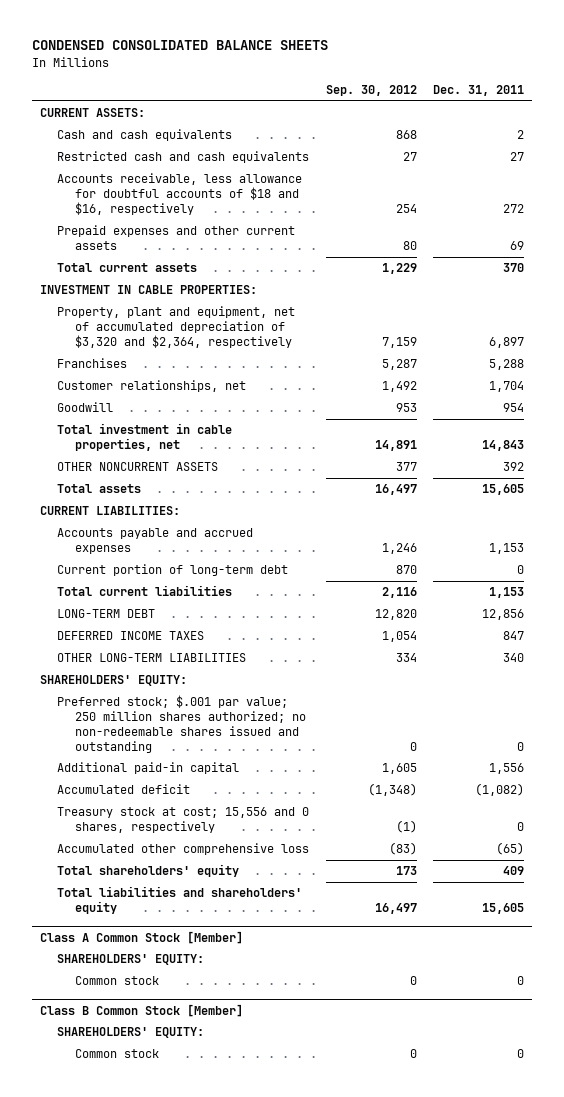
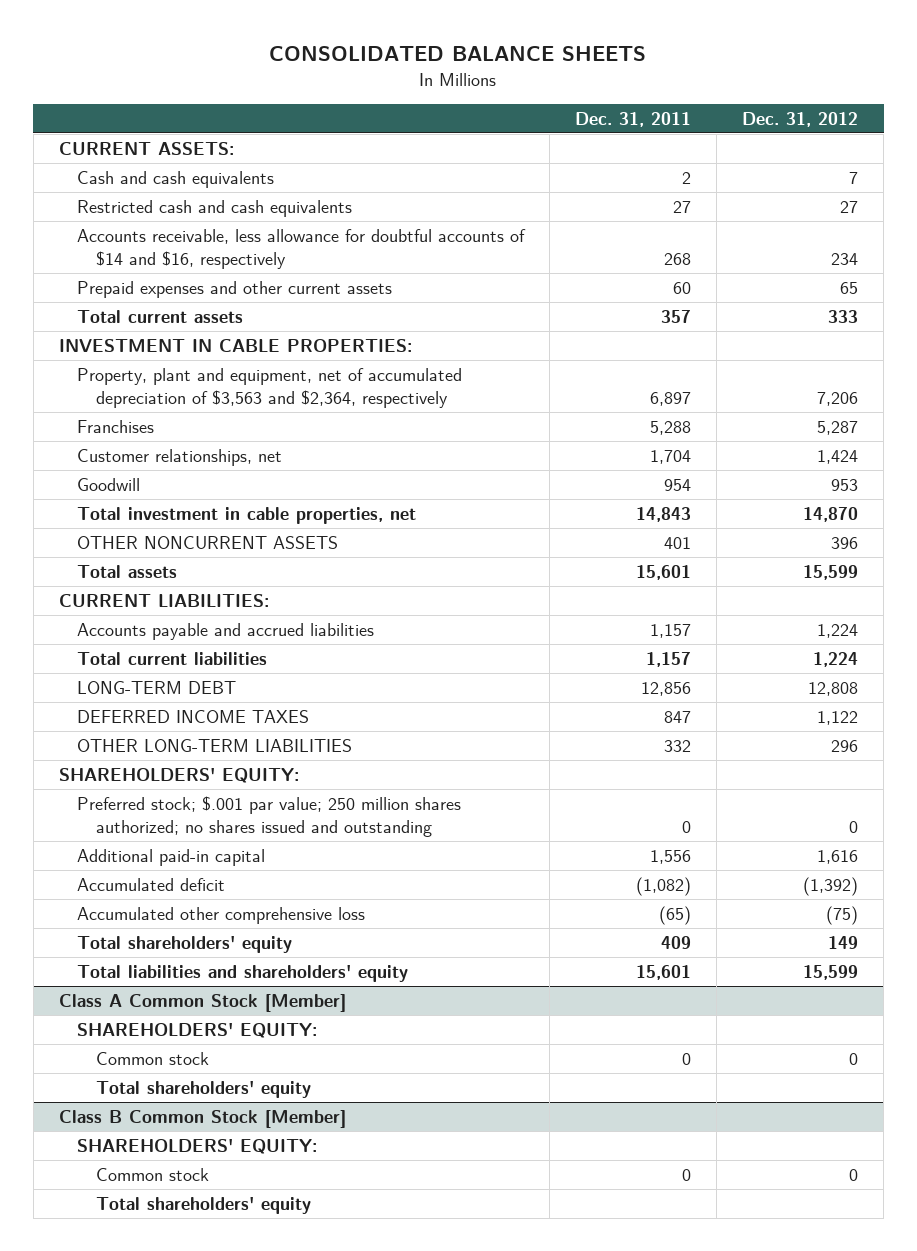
- CONDENSED CONSOLIDATED BALANCE SHEETS
+ CONSOLIDATED BALANCE SHEETS
- | Sep. 30, 2012 | Dec. 31, 2011
+ | Dec. 31, 2011 | Dec. 31, 2012
- Accounts receivable, less allowance for doubtful accounts of $18 and $16, respectively | 254 | 272
- Prepaid expenses and other current assets | 80 | 69
- Total current assets | 1,229 | 370
+ Accounts receivable, less allowance for doubtful accounts of $14 and $16, respectively | 268 | 234
+ Prepaid expenses and other current assets | 60 | 65
+ Total current assets | 357 | 333
- Property, plant and equipment, net of accumulated depreciation of $3,320 and $2,364, respectively | 7,159 | 6,897
+ Property, plant and equipment, net of accumulated depreciation of $3,563 and $2,364, respectively | 6,897 | 7,206
- OTHER NONCURRENT ASSETS | 377 | 392
- Total assets | 16,497 | 15,605
+ OTHER NONCURRENT ASSETS | 401 | 396
+ Total assets | 15,601 | 15,599
- Accounts payable and accrued expenses | 1,246 | 1,153
- Current portion of long-term debt | 870 | 0
- Total current liabilities | 2,116 | 1,153
+ Accounts payable and accrued liabilities | 1,157 | 1,224
+ Total current liabilities | 1,157 | 1,224
- OTHER LONG-TERM LIABILITIES | 334 | 340
+ OTHER LONG-TERM LIABILITIES | 332 | 296
- Preferred stock; $.001 par value; 250 million shares authorized; no non-redeemable shares issued and outstanding | 0 | 0
+ Preferred stock; $.001 par value; 250 million shares authorized; no shares issued and outstanding | 0 | 0
- Treasury stock at cost; 15,556 and 0 shares, respectively | (1) | 0
- Total liabilities and shareholders' equity | 16,497 | 15,605
+ Total liabilities and shareholders' equity | 15,601 | 15,599
@ Class A Common Stock [Member]
+ Total shareholders' equity
@ Class B Common Stock [Member]
+ Total shareholders' equity

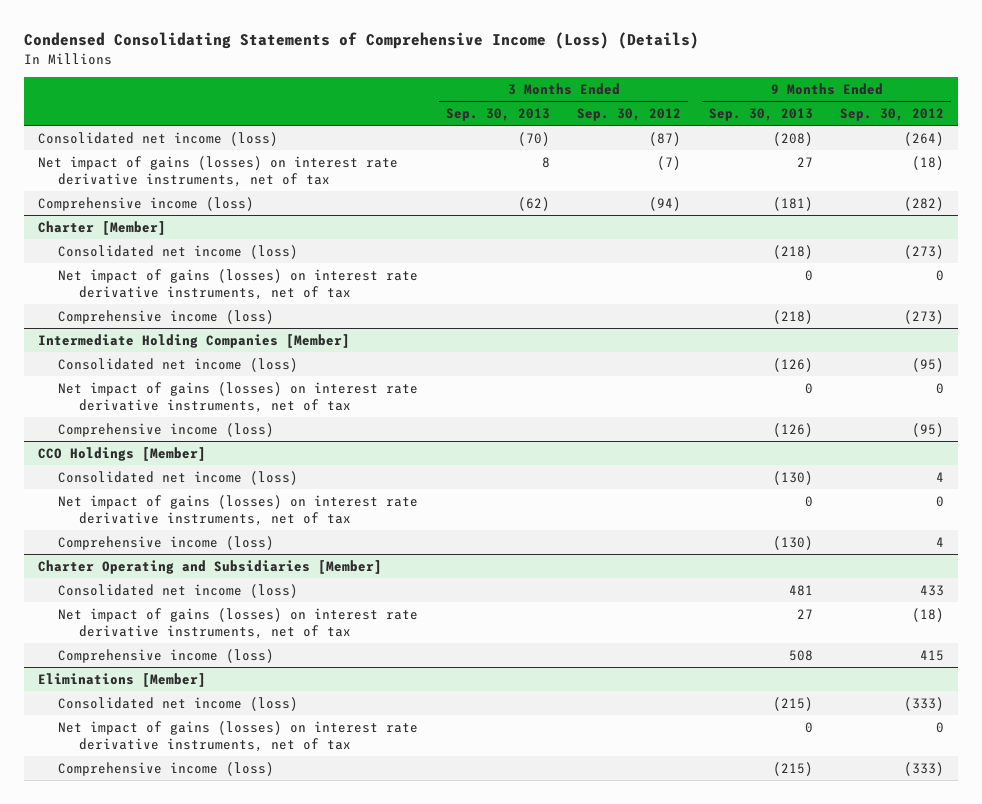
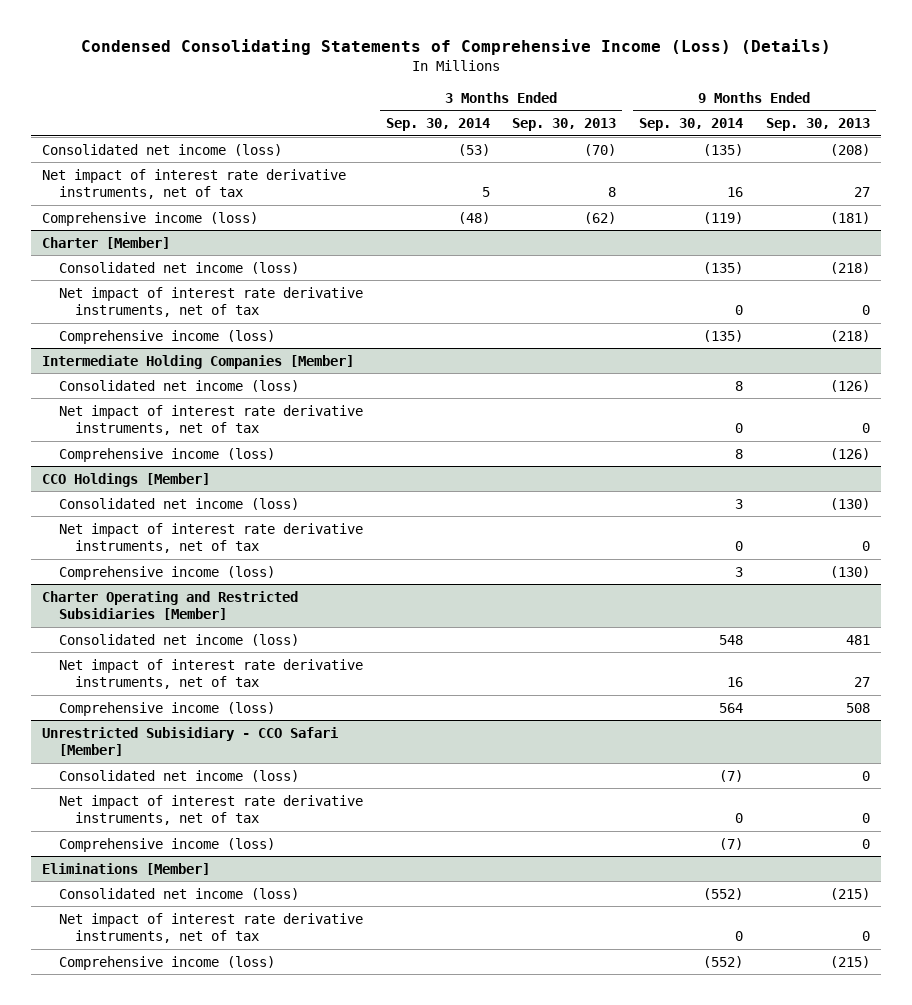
- | 3 Months Ended Sep. 30, 2013 | 3 Months Ended Sep. 30, 2012 | 9 Months Ended Sep. 30, 2013 | 9 Months Ended Sep. 30, 2012
+ | 3 Months Ended Sep. 30, 2014 | 3 Months Ended Sep. 30, 2013 | 9 Months Ended Sep. 30, 2014 | 9 Months Ended Sep. 30, 2013
- Net impact of gains (losses) on interest rate derivative instruments, net of tax | 8 | (7) | 27 | (18)
+ Net impact of interest rate derivative instruments, net of tax | 5 | 8 | 16 | 27
@ Charter [Member]
- Net impact of gains (losses) on interest rate derivative instruments, net of tax | | | 0 | 0
+ Net impact of interest rate derivative instruments, net of tax | | | 0 | 0
@ Intermediate Holding Companies [Member]
- Net impact of gains (losses) on interest rate derivative instruments, net of tax | | | 0 | 0
+ Net impact of interest rate derivative instruments, net of tax | | | 0 | 0
@ CCO Holdings [Member]
- Net impact of gains (losses) on interest rate derivative instruments, net of tax | | | 0 | 0
+ Net impact of interest rate derivative instruments, net of tax | | | 0 | 0
- Charter Operating and Subsidiaries [Member]
+ Charter Operating and Restricted Subsidiaries [Member]
- Net impact of gains (losses) on interest rate derivative instruments, net of tax | | | 27 | (18)
+ Net impact of interest rate derivative instruments, net of tax | | | 16 | 27
+ Unrestricted Subisidiary - CCO Safari [Member]
+ Consolidated net income (loss) | | | (7) | 0
+ Net impact of interest rate derivative instruments, net of tax | | | 0 | 0
+ Comprehensive income (loss) | | | (7) | 0
@ Eliminations [Member]
- Net impact of gains (losses) on interest rate derivative instruments, net of tax | | | 0 | 0
+ Net impact of interest rate derivative instruments, net of tax | | | 0 | 0

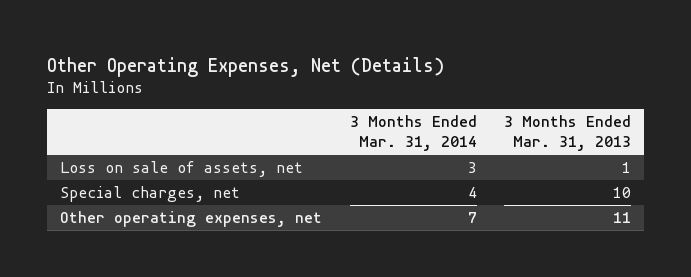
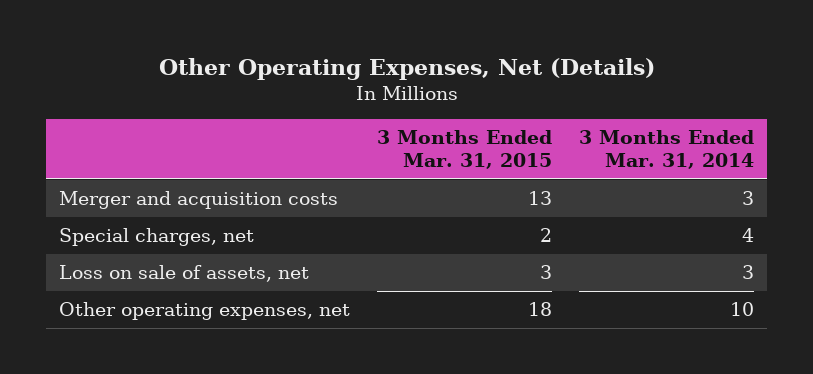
- | 3 Months Ended Mar. 31, 2014 | 3 Months Ended Mar. 31, 2013
+ | 3 Months Ended Mar. 31, 2015 | 3 Months Ended Mar. 31, 2014
+ Merger and acquisition costs | 13 | 3
- Other operating expenses, net | 7 | 11
moved down: Loss on sale of assets, net | 3 | 3
+ Other operating expenses, net | 18 | 10

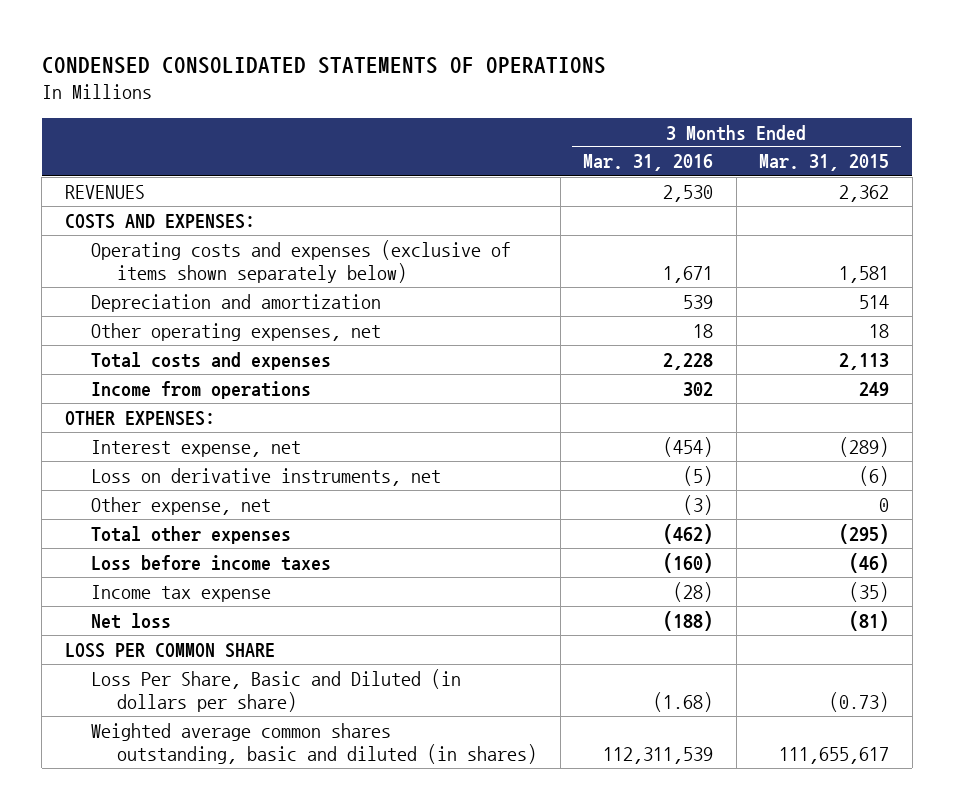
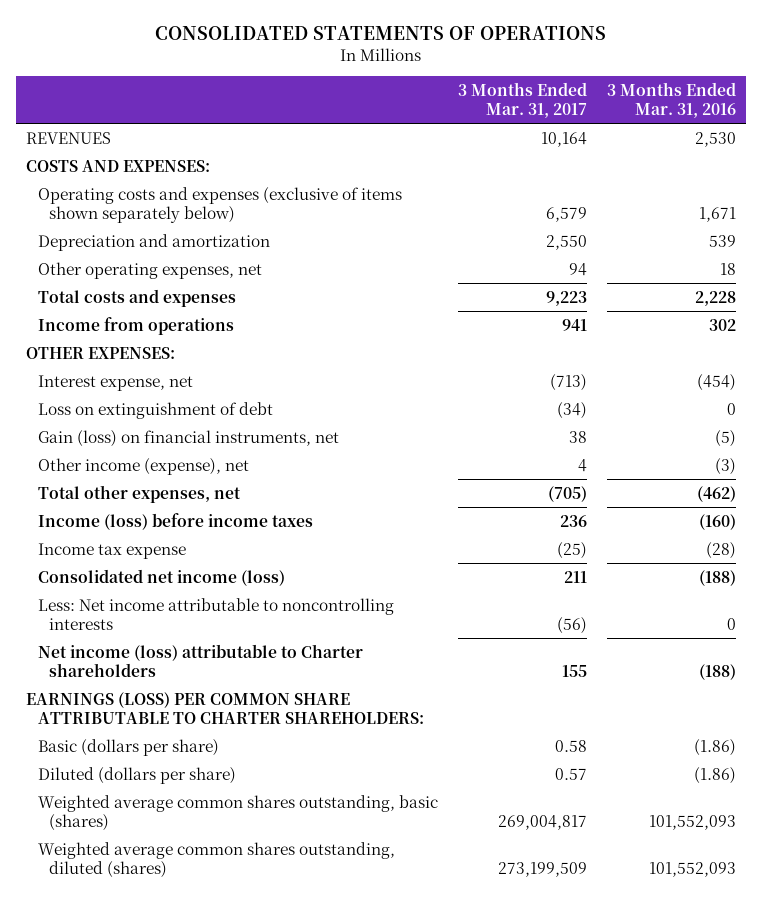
- CONDENSED CONSOLIDATED STATEMENTS OF OPERATIONS
+ CONSOLIDATED STATEMENTS OF OPERATIONS
- | 3 Months Ended Mar. 31, 2016 | 3 Months Ended Mar. 31, 2015
+ | 3 Months Ended Mar. 31, 2017 | 3 Months Ended Mar. 31, 2016
- Loss on derivative instruments, net | (5) | (6)
- Other expense, net | (3) | 0
- Total other expenses | (462) | (295)
- Loss before income taxes | (160) | (46)
+ Loss on extinguishment of debt | (34) | 0
+ Gain (loss) on financial instruments, net | 38 | (5)
+ Other income (expense), net | 4 | (3)
+ Total other expenses, net | (705) | (462)
+ Income (loss) before income taxes | 236 | (160)
- Net loss | (188) | (81)
- LOSS PER COMMON SHARE
- Loss Per Share, Basic and Diluted (in dollars per share) | (1.68) | (0.73)
- Weighted average common shares outstanding, basic and diluted (in shares) | 112,311,539 | 111,655,617
+ Consolidated net income (loss) | 211 | (188)
+ Less: Net income attributable to noncontrolling interests | (56) | 0
+ Net income (loss) attributable to Charter shareholders | 155 | (188)
+ EARNINGS (LOSS) PER COMMON SHARE ATTRIBUTABLE TO CHARTER SHAREHOLDERS:
+ Basic (dollars per share) | 0.58 | (1.86)
+ Diluted (dollars per share) | 0.57 | (1.86)
+ Weighted average common shares outstanding, basic (shares) | 269,004,817 | 101,552,093
+ Weighted average common shares outstanding, diluted (shares) | 273,199,509 | 101,552,093

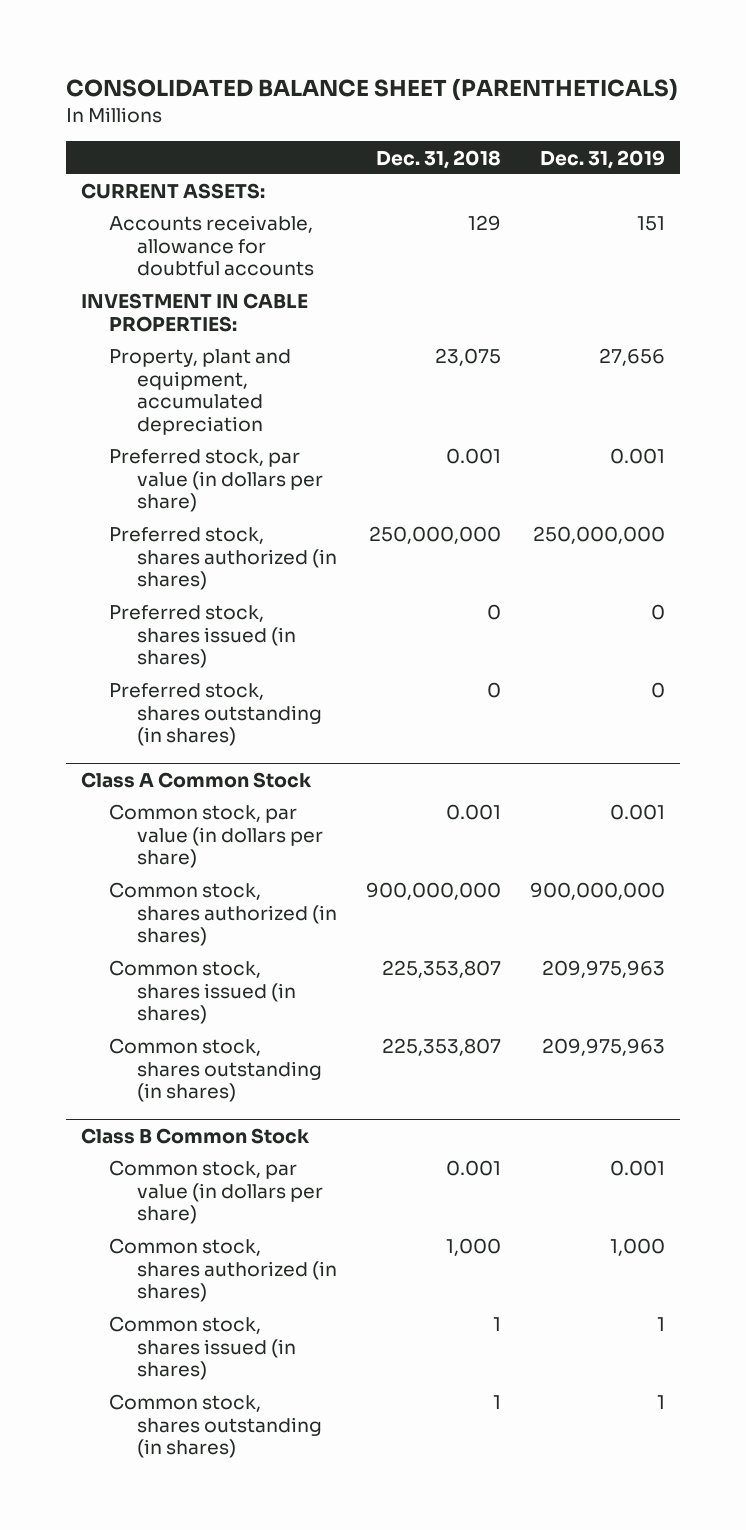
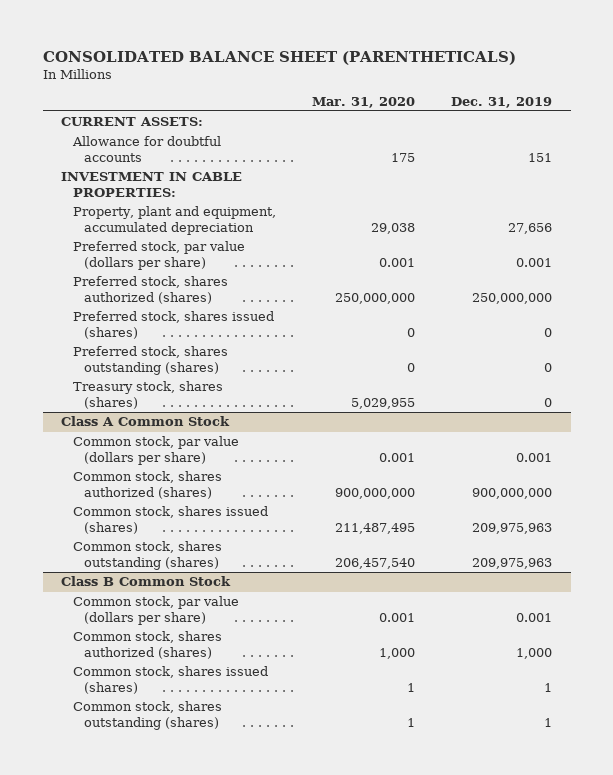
- | Dec. 31, 2018 | Dec. 31, 2019
+ | Mar. 31, 2020 | Dec. 31, 2019
- Accounts receivable, allowance for doubtful accounts | 129 | 151
+ Allowance for doubtful accounts | 175 | 151
- Preferred stock, par value (in dollars per share) | 0.001 | 0.001
- Preferred stock, shares authorized (in shares) | 250,000,000 | 250,000,000
- Preferred stock, shares issued (in shares) | 0 | 0
- Preferred stock, shares outstanding (in shares) | 0 | 0
+ Preferred stock, par value (dollars per share) | 0.001 | 0.001
+ Preferred stock, shares authorized (shares) | 250,000,000 | 250,000,000
+ Preferred stock, shares issued (shares) | 0 | 0
+ Preferred stock, shares outstanding (shares) | 0 | 0
+ Treasury stock, shares (shares) | 5,029,955 | 0
@ Class A Common Stock
- Common stock, par value (in dollars per share) | 0.001 | 0.001
- Common stock, shares authorized (in shares) | 900,000,000 | 900,000,000
- Common stock, shares issued (in shares) | 225,353,807 | 209,975,963
- Common stock, shares outstanding (in shares) | 225,353,807 | 209,975,963
+ Common stock, par value (dollars per share) | 0.001 | 0.001
+ Common stock, shares authorized (shares) | 900,000,000 | 900,000,000
+ Common stock, shares issued (shares) | 211,487,495 | 209,975,963
+ Common stock, shares outstanding (shares) | 206,457,540 | 209,975,963
@ Class B Common Stock
- Common stock, par value (in dollars per share) | 0.001 | 0.001
- Common stock, shares authorized (in shares) | 1,000 | 1,000
- Common stock, shares issued (in shares) | 1 | 1
- Common stock, shares outstanding (in shares) | 1 | 1
+ Common stock, par value (dollars per share) | 0.001 | 0.001
+ Common stock, shares authorized (shares) | 1,000 | 1,000
+ Common stock, shares issued (shares) | 1 | 1
+ Common stock, shares outstanding (shares) | 1 | 1

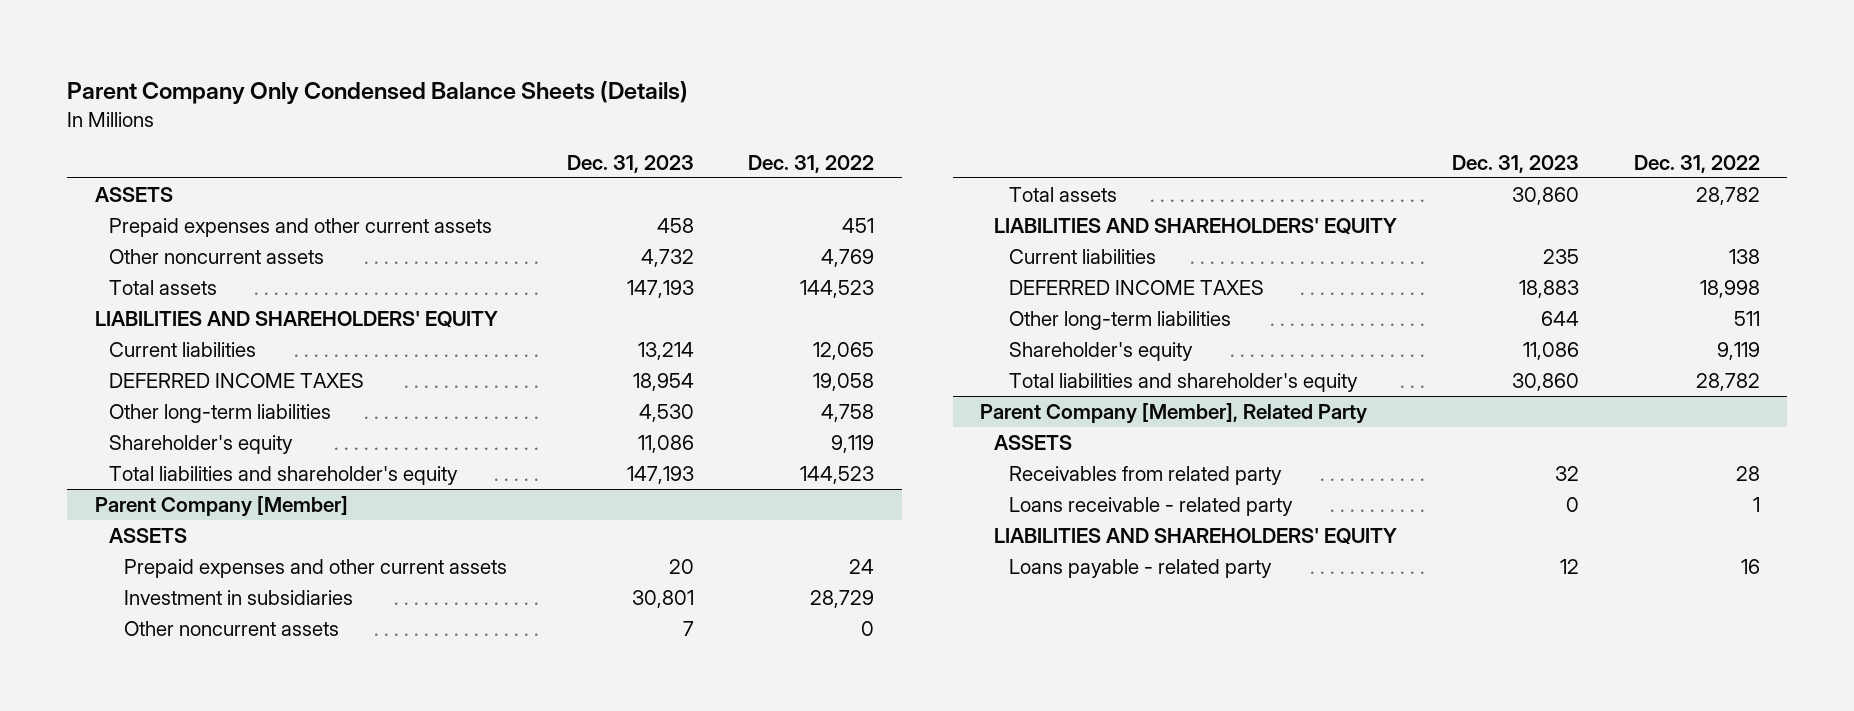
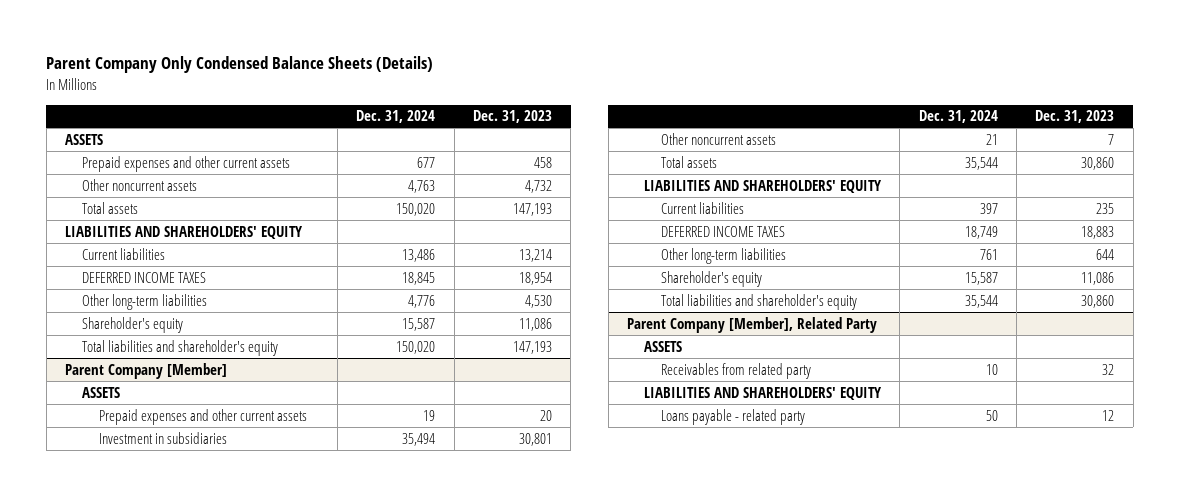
- | Dec. 31, 2023 | Dec. 31, 2022
+ | Dec. 31, 2024 | Dec. 31, 2023
@ Parent Company [Member], Related Party
- Loans receivable - related party | 0 | 1

